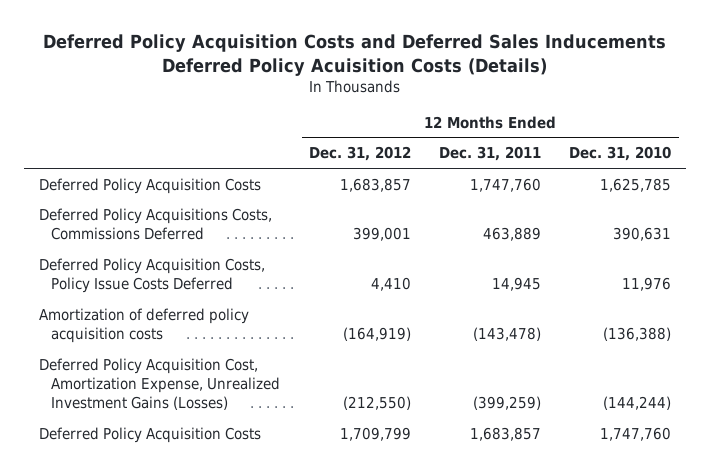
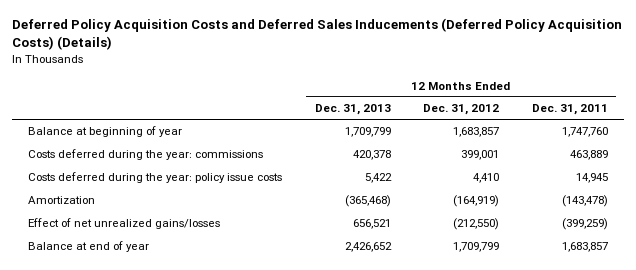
- Deferred Policy Acquisition Costs and Deferred Sales Inducements Deferred Policy Acuisition Costs (Details)
+ Deferred Policy Acquisition Costs and Deferred Sales Inducements (Deferred Policy Acquisition Costs) (Details)
- | 12 Months Ended Dec. 31, 2012 | 12 Months Ended Dec. 31, 2011 | 12 Months Ended Dec. 31, 2010
+ | 12 Months Ended Dec. 31, 2013 | 12 Months Ended Dec. 31, 2012 | 12 Months Ended Dec. 31, 2011
- Deferred Policy Acquisition Costs | 1,683,857 | 1,747,760 | 1,625,785
- Deferred Policy Acquisitions Costs, Commissions Deferred | 399,001 | 463,889 | 390,631
- Deferred Policy Acquisition Costs, Policy Issue Costs Deferred | 4,410 | 14,945 | 11,976
- Amortization of deferred policy acquisition costs | (164,919) | (143,478) | (136,388)
- Deferred Policy Acquisition Cost, Amortization Expense, Unrealized Investment Gains (Losses) | (212,550) | (399,259) | (144,244)
- Deferred Policy Acquisition Costs | 1,709,799 | 1,683,857 | 1,747,760
+ Balance at beginning of year | 1,709,799 | 1,683,857 | 1,747,760
+ Costs deferred during the year: commissions | 420,378 | 399,001 | 463,889
+ Costs deferred during the year: policy issue costs | 5,422 | 4,410 | 14,945
+ Amortization | (365,468) | (164,919) | (143,478)
+ Effect of net unrealized gains/losses | 656,521 | (212,550) | (399,259)
+ Balance at end of year | 2,426,652 | 1,709,799 | 1,683,857

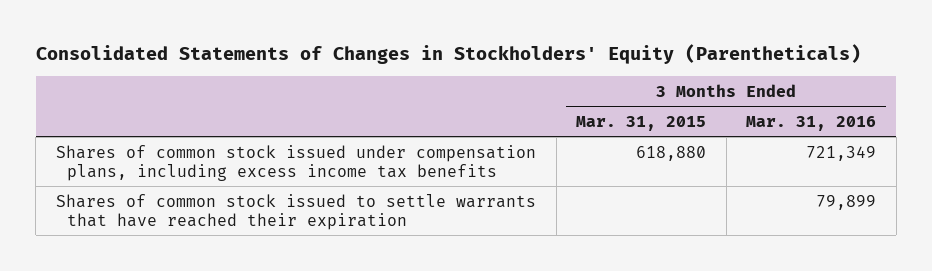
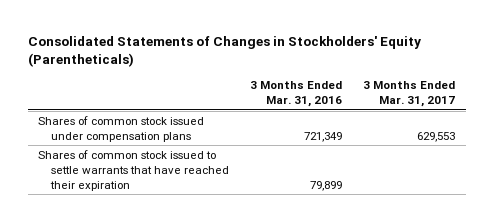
- | 3 Months Ended Mar. 31, 2015 | 3 Months Ended Mar. 31, 2016
+ | 3 Months Ended Mar. 31, 2016 | 3 Months Ended Mar. 31, 2017
- Shares of common stock issued under compensation plans, including excess income tax benefits | 618,880 | 721,349
+ Shares of common stock issued under compensation plans | 721,349 | 629,553

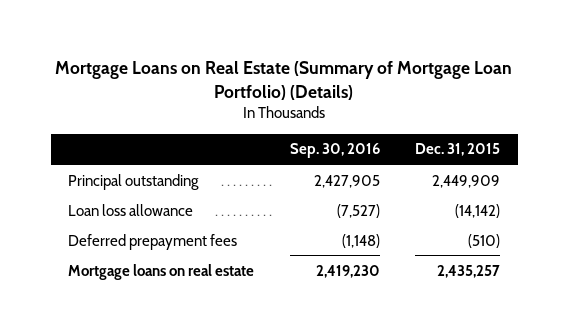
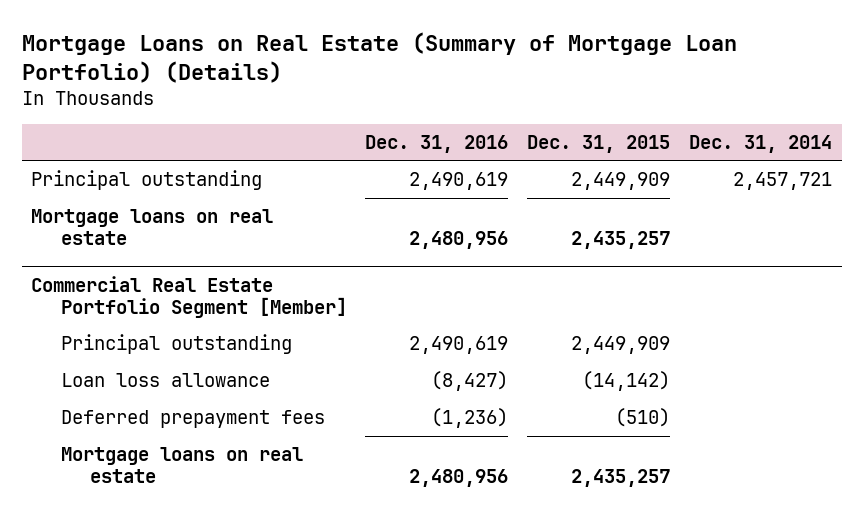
- | Sep. 30, 2016 | Dec. 31, 2015
+ | Dec. 31, 2016 | Dec. 31, 2015 | Dec. 31, 2014
+ Mortgage loans on real estate | 2,480,956 | 2,435,257 |
+ Commercial Real Estate Portfolio Segment [Member]
+ Principal outstanding | 2,490,619 | 2,449,909 |

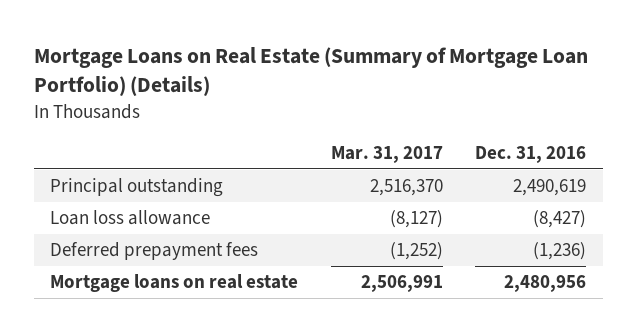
- | Dec. 31, 2016 | Dec. 31, 2015 | Dec. 31, 2014
+ | Mar. 31, 2017 | Dec. 31, 2016
- Mortgage loans on real estate | 2,480,956 | 2,435,257 |
- Commercial Real Estate Portfolio Segment [Member]
- Principal outstanding | 2,490,619 | 2,449,909 |

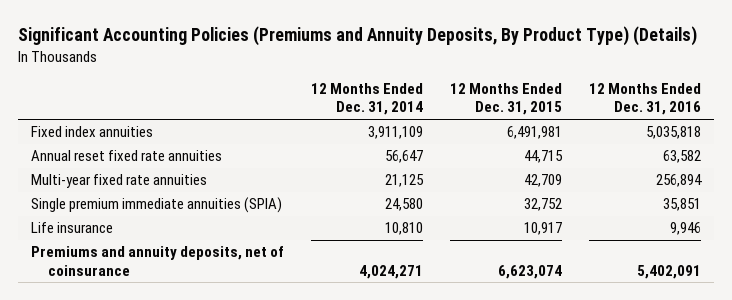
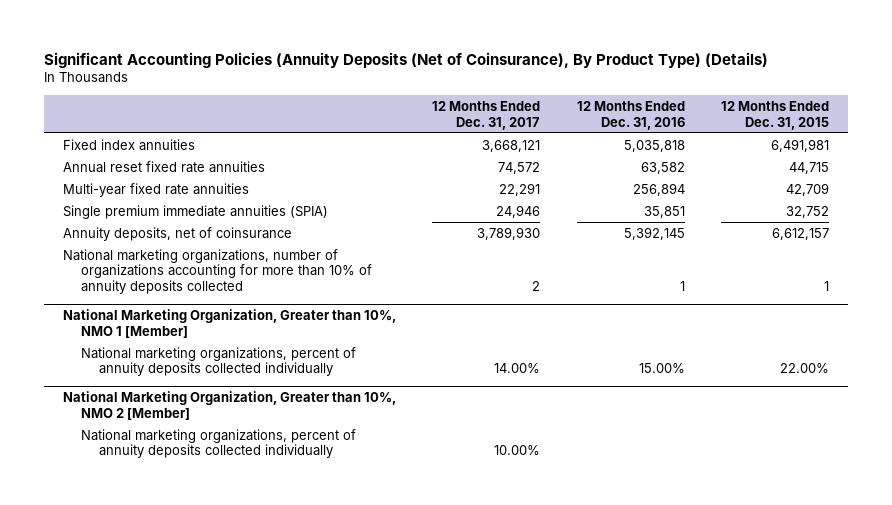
- Significant Accounting Policies (Premiums and Annuity Deposits, By Product Type) (Details)
+ Significant Accounting Policies (Annuity Deposits (Net of Coinsurance), By Product Type) (Details)
- | 12 Months Ended Dec. 31, 2014 | 12 Months Ended Dec. 31, 2015 | 12 Months Ended Dec. 31, 2016
+ | 12 Months Ended Dec. 31, 2017 | 12 Months Ended Dec. 31, 2016 | 12 Months Ended Dec. 31, 2015
- Life insurance | 10,810 | 10,917 | 9,946
- Premiums and annuity deposits, net of coinsurance | 4,024,271 | 6,623,074 | 5,402,091
+ Annuity deposits, net of coinsurance | 3,789,930 | 5,392,145 | 6,612,157
+ National marketing organizations, number of organizations accounting for more than 10% of annuity deposits collected | 2 | 1 | 1
+ National Marketing Organization, Greater than 10%, NMO 1 [Member]
+ National marketing organizations, percent of annuity deposits collected individually | 14.00% | 15.00% | 22.00%
+ National Marketing Organization, Greater than 10%, NMO 2 [Member]
+ National marketing organizations, percent of annuity deposits collected individually | 10.00% | |

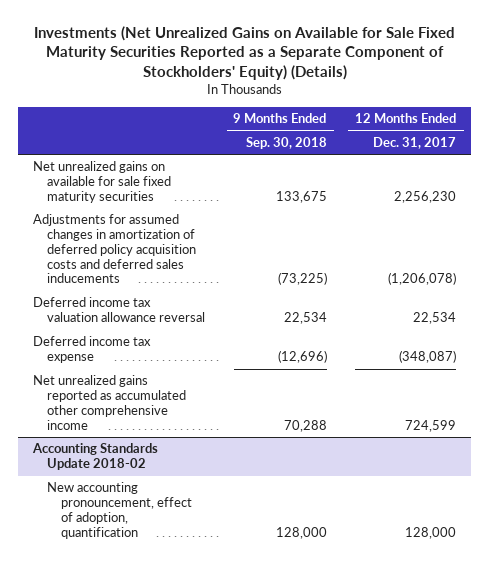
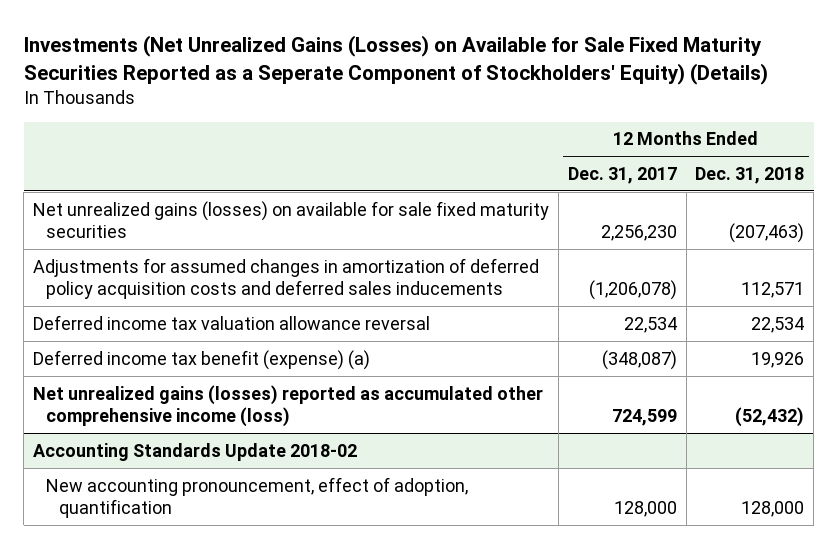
- Investments (Net Unrealized Gains on Available for Sale Fixed Maturity Securities Reported as a Separate Component of Stockholders' Equity) (Details)
+ Investments (Net Unrealized Gains (Losses) on Available for Sale Fixed Maturity Securities Reported as a Seperate Component of Stockholders' Equity) (Details)
- | 9 Months Ended Sep. 30, 2018 | 12 Months Ended Dec. 31, 2017
+ | 12 Months Ended Dec. 31, 2017 | 12 Months Ended Dec. 31, 2018
- Net unrealized gains on available for sale fixed maturity securities | 133,675 | 2,256,230
+ Net unrealized gains (losses) on available for sale fixed maturity securities | 2,256,230 | (207,463)
- Deferred income tax expense | (12,696) | (348,087)
- Net unrealized gains reported as accumulated other comprehensive income | 70,288 | 724,599
+ Deferred income tax benefit (expense) (a) | (348,087) | 19,926
+ Net unrealized gains (losses) reported as accumulated other comprehensive income (loss) | 724,599 | (52,432)

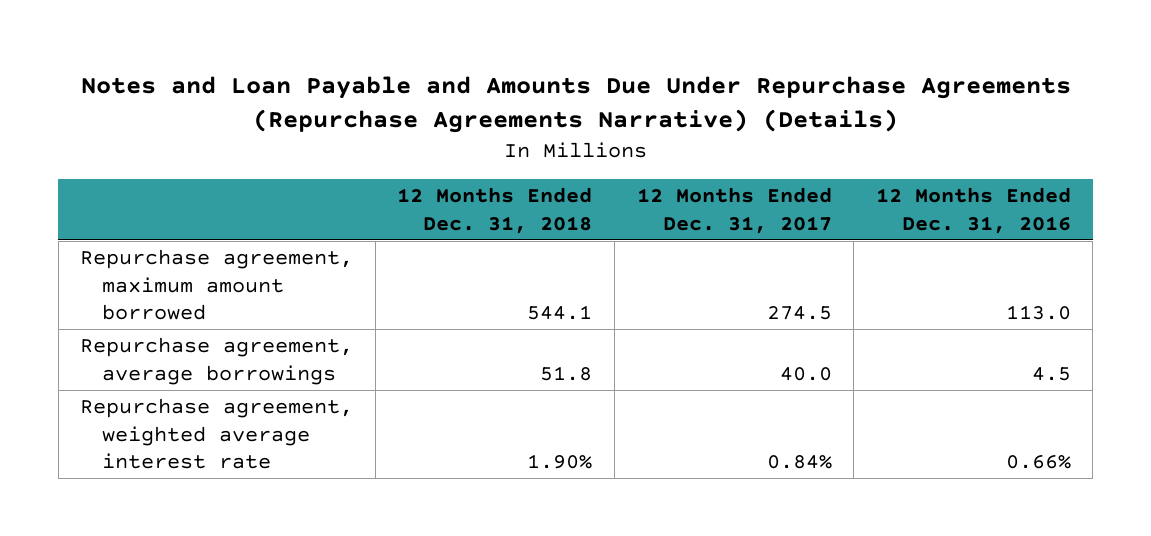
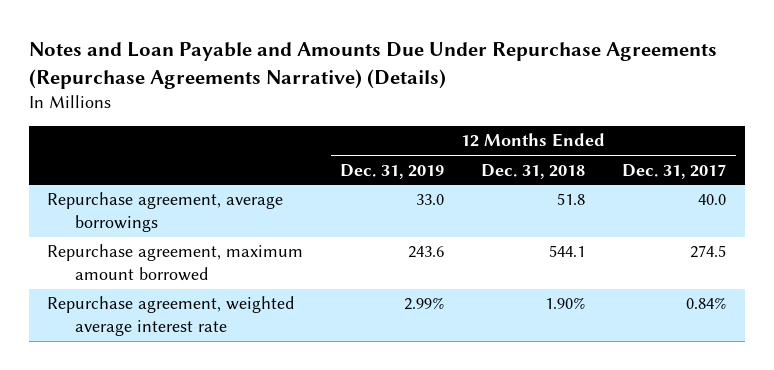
- | 12 Months Ended Dec. 31, 2018 | 12 Months Ended Dec. 31, 2017 | 12 Months Ended Dec. 31, 2016
+ | 12 Months Ended Dec. 31, 2019 | 12 Months Ended Dec. 31, 2018 | 12 Months Ended Dec. 31, 2017
moved down: Repurchase agreement, maximum amount borrowed | 243.6 | 544.1 | 274.5

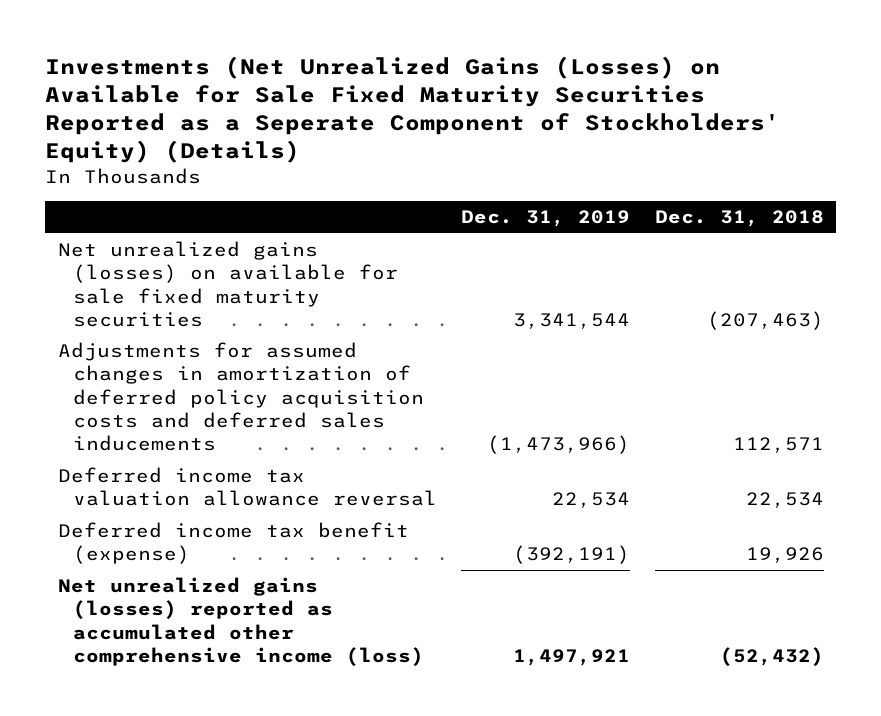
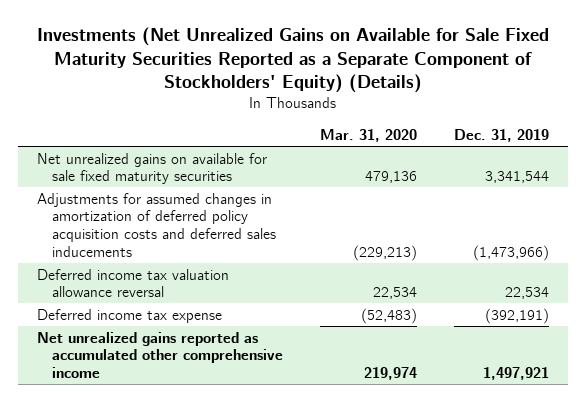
- Investments (Net Unrealized Gains (Losses) on Available for Sale Fixed Maturity Securities Reported as a Seperate Component of Stockholders' Equity) (Details)
+ Investments (Net Unrealized Gains on Available for Sale Fixed Maturity Securities Reported as a Separate Component of Stockholders' Equity) (Details)
- | Dec. 31, 2019 | Dec. 31, 2018
+ | Mar. 31, 2020 | Dec. 31, 2019
- Net unrealized gains (losses) on available for sale fixed maturity securities | 3,341,544 | (207,463)
+ Net unrealized gains on available for sale fixed maturity securities | 479,136 | 3,341,544
- Deferred income tax benefit (expense) | (392,191) | 19,926
- Net unrealized gains (losses) reported as accumulated other comprehensive income (loss) | 1,497,921 | (52,432)
+ Deferred income tax expense | (52,483) | (392,191)
+ Net unrealized gains reported as accumulated other comprehensive income | 219,974 | 1,497,921

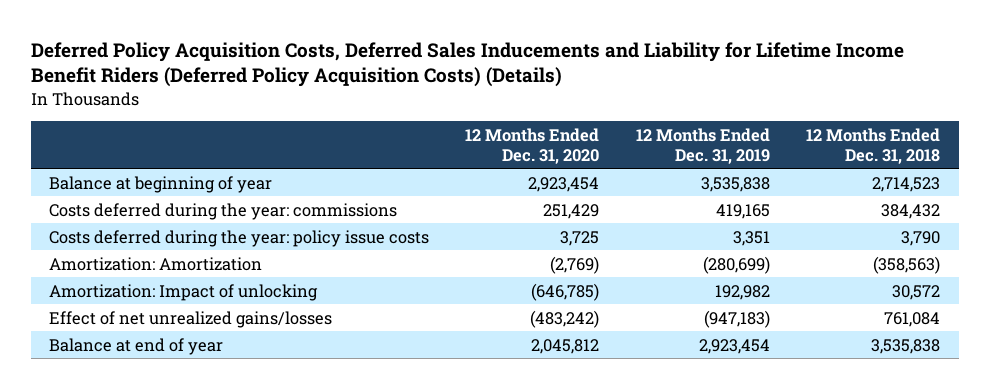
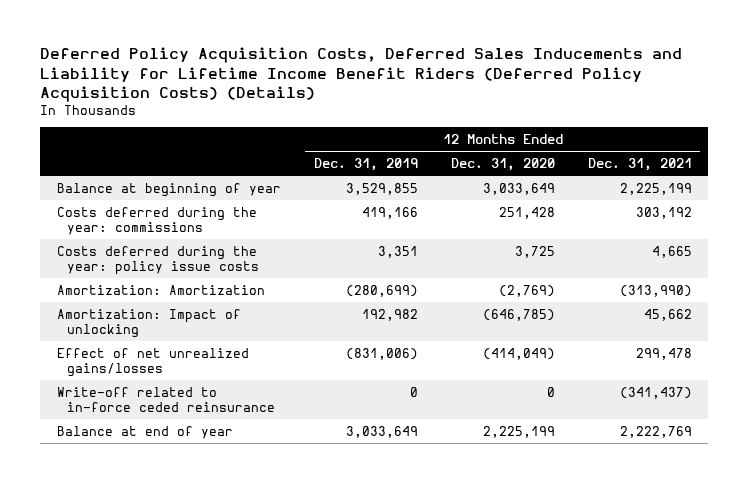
- | 12 Months Ended Dec. 31, 2020 | 12 Months Ended Dec. 31, 2019 | 12 Months Ended Dec. 31, 2018
+ | 12 Months Ended Dec. 31, 2019 | 12 Months Ended Dec. 31, 2020 | 12 Months Ended Dec. 31, 2021
- Balance at beginning of year | 2,923,454 | 3,535,838 | 2,714,523
- Costs deferred during the year: commissions | 251,429 | 419,165 | 384,432
+ Balance at beginning of year | 3,529,855 | 3,033,649 | 2,225,199
+ Costs deferred during the year: commissions | 419,166 | 251,428 | 303,192
- Effect of net unrealized gains/losses | (483,242) | (947,183) | 761,084
- Balance at end of year | 2,045,812 | 2,923,454 | 3,535,838
+ Effect of net unrealized gains/losses | (831,006) | (414,049) | 299,478
+ Write-off related to in-force ceded reinsurance | 0 | 0 | (341,437)
+ Balance at end of year | 3,033,649 | 2,225,199 | 2,222,769

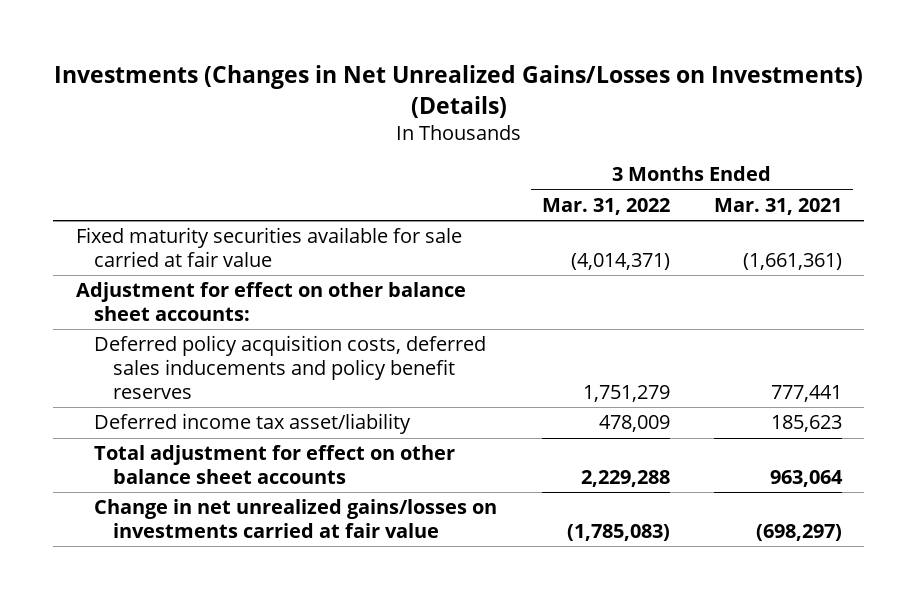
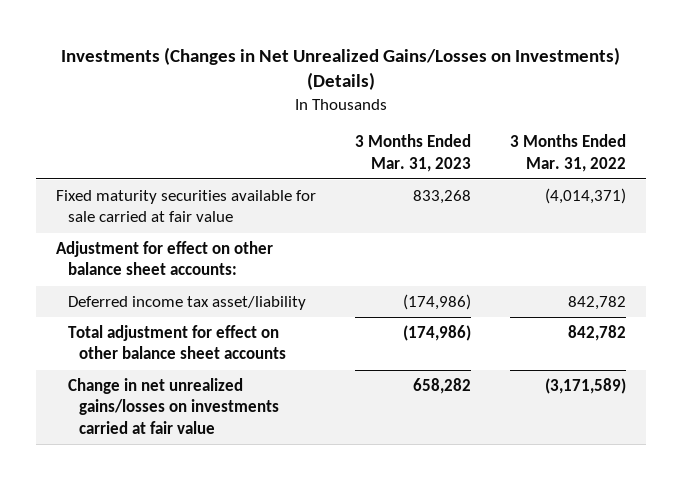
- | 3 Months Ended Mar. 31, 2022 | 3 Months Ended Mar. 31, 2021
+ | 3 Months Ended Mar. 31, 2023 | 3 Months Ended Mar. 31, 2022
- Deferred policy acquisition costs, deferred sales inducements and policy benefit reserves | 1,751,279 | 777,441
- Deferred income tax asset/liability | 478,009 | 185,623
- Total adjustment for effect on other balance sheet accounts | 2,229,288 | 963,064
- Change in net unrealized gains/losses on investments carried at fair value | (1,785,083) | (698,297)
+ Deferred income tax asset/liability | (174,986) | 842,782
+ Total adjustment for effect on other balance sheet accounts | (174,986) | 842,782
+ Change in net unrealized gains/losses on investments carried at fair value | 658,282 | (3,171,589)

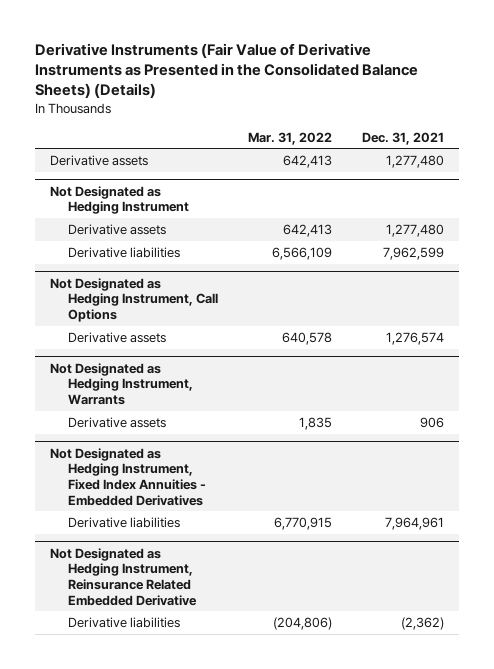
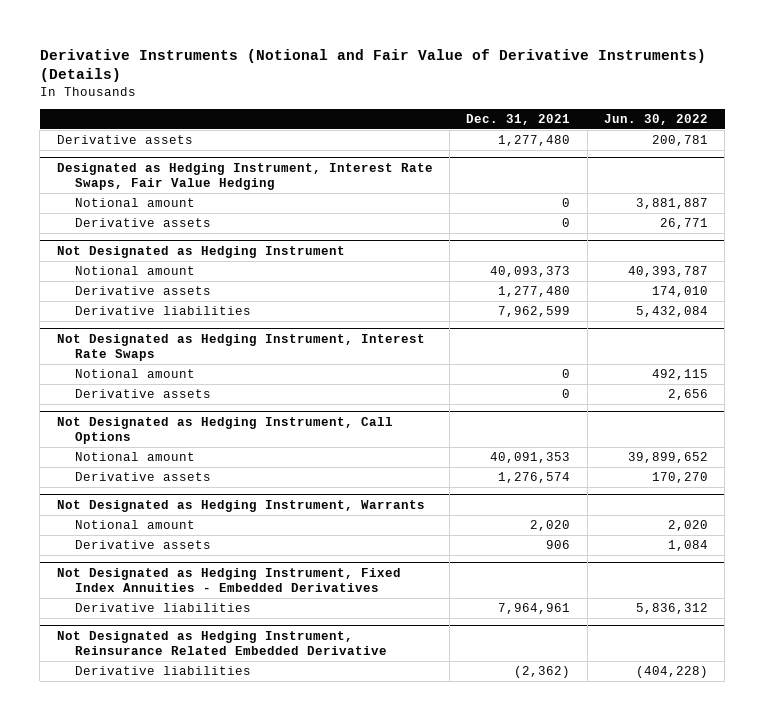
- Derivative Instruments (Fair Value of Derivative Instruments as Presented in the Consolidated Balance Sheets) (Details)
+ Derivative Instruments (Notional and Fair Value of Derivative Instruments) (Details)
- | Mar. 31, 2022 | Dec. 31, 2021
+ | Dec. 31, 2021 | Jun. 30, 2022
+ Designated as Hedging Instrument, Interest Rate Swaps, Fair Value Hedging
+ Notional amount | 0 | 3,881,887
+ Derivative assets | 0 | 26,771
@ Not Designated as Hedging Instrument
+ Notional amount | 40,093,373 | 40,393,787
+ Not Designated as Hedging Instrument, Interest Rate Swaps
+ Notional amount | 0 | 492,115
+ Derivative assets | 0 | 2,656
@ Not Designated as Hedging Instrument, Call Options
+ Notional amount | 40,091,353 | 39,899,652
@ Not Designated as Hedging Instrument, Warrants
+ Notional amount | 2,020 | 2,020

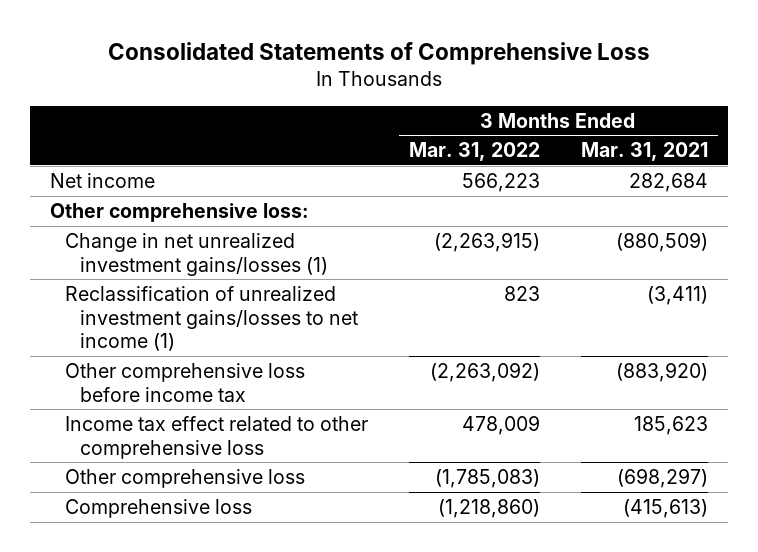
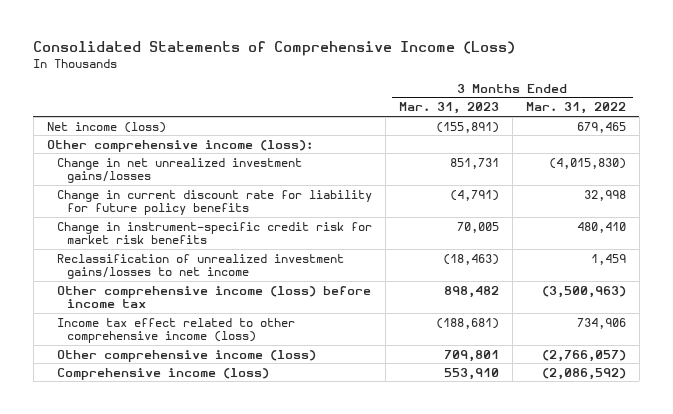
- Consolidated Statements of Comprehensive Loss
+ Consolidated Statements of Comprehensive Income (Loss)
- | 3 Months Ended Mar. 31, 2022 | 3 Months Ended Mar. 31, 2021
+ | 3 Months Ended Mar. 31, 2023 | 3 Months Ended Mar. 31, 2022
- Net income | 566,223 | 282,684
- Other comprehensive loss:
- Change in net unrealized investment gains/losses (1) | (2,263,915) | (880,509)
- Reclassification of unrealized investment gains/losses to net income (1) | 823 | (3,411)
- Other comprehensive loss before income tax | (2,263,092) | (883,920)
- Income tax effect related to other comprehensive loss | 478,009 | 185,623
- Other comprehensive loss | (1,785,083) | (698,297)
- Comprehensive loss | (1,218,860) | (415,613)
+ Net income (loss) | (155,891) | 679,465
+ Other comprehensive income (loss):
+ Change in net unrealized investment gains/losses | 851,731 | (4,015,830)
+ Change in current discount rate for liability for future policy benefits | (4,791) | 32,998
+ Change in instrument-specific credit risk for market risk benefits | 70,005 | 480,410
+ Reclassification of unrealized investment gains/losses to net income | (18,463) | 1,459
+ Other comprehensive income (loss) before income tax | 898,482 | (3,500,963)
+ Income tax effect related to other comprehensive income (loss) | (188,681) | 734,906
+ Other comprehensive income (loss) | 709,801 | (2,766,057)
+ Comprehensive income (loss) | 553,910 | (2,086,592)

